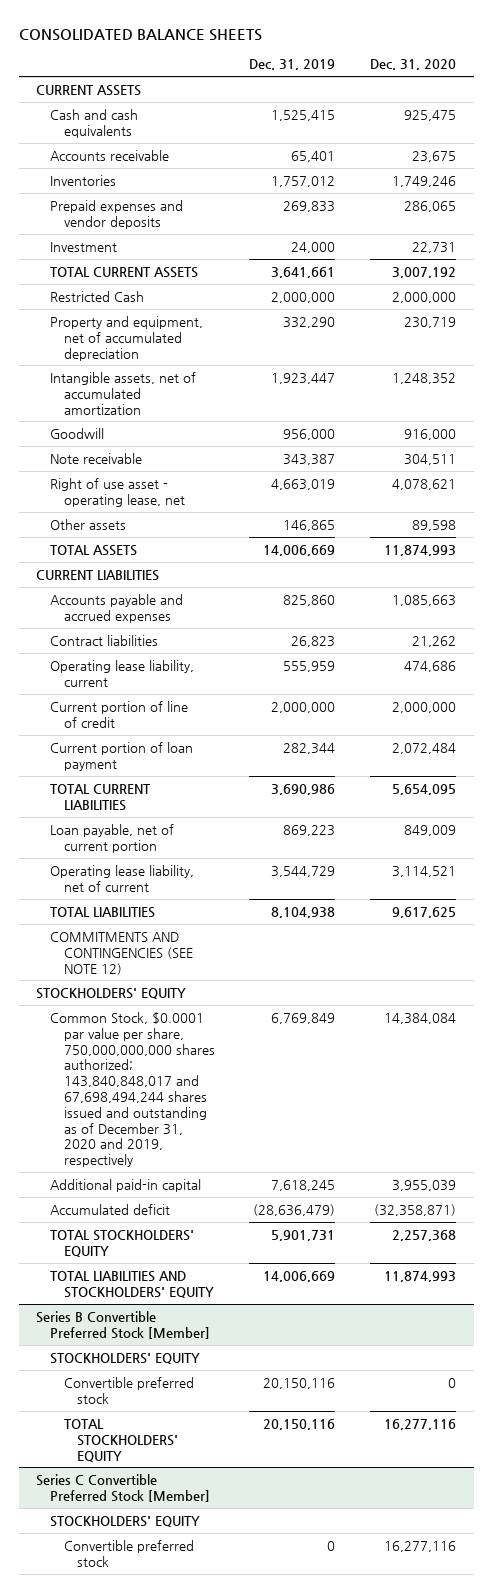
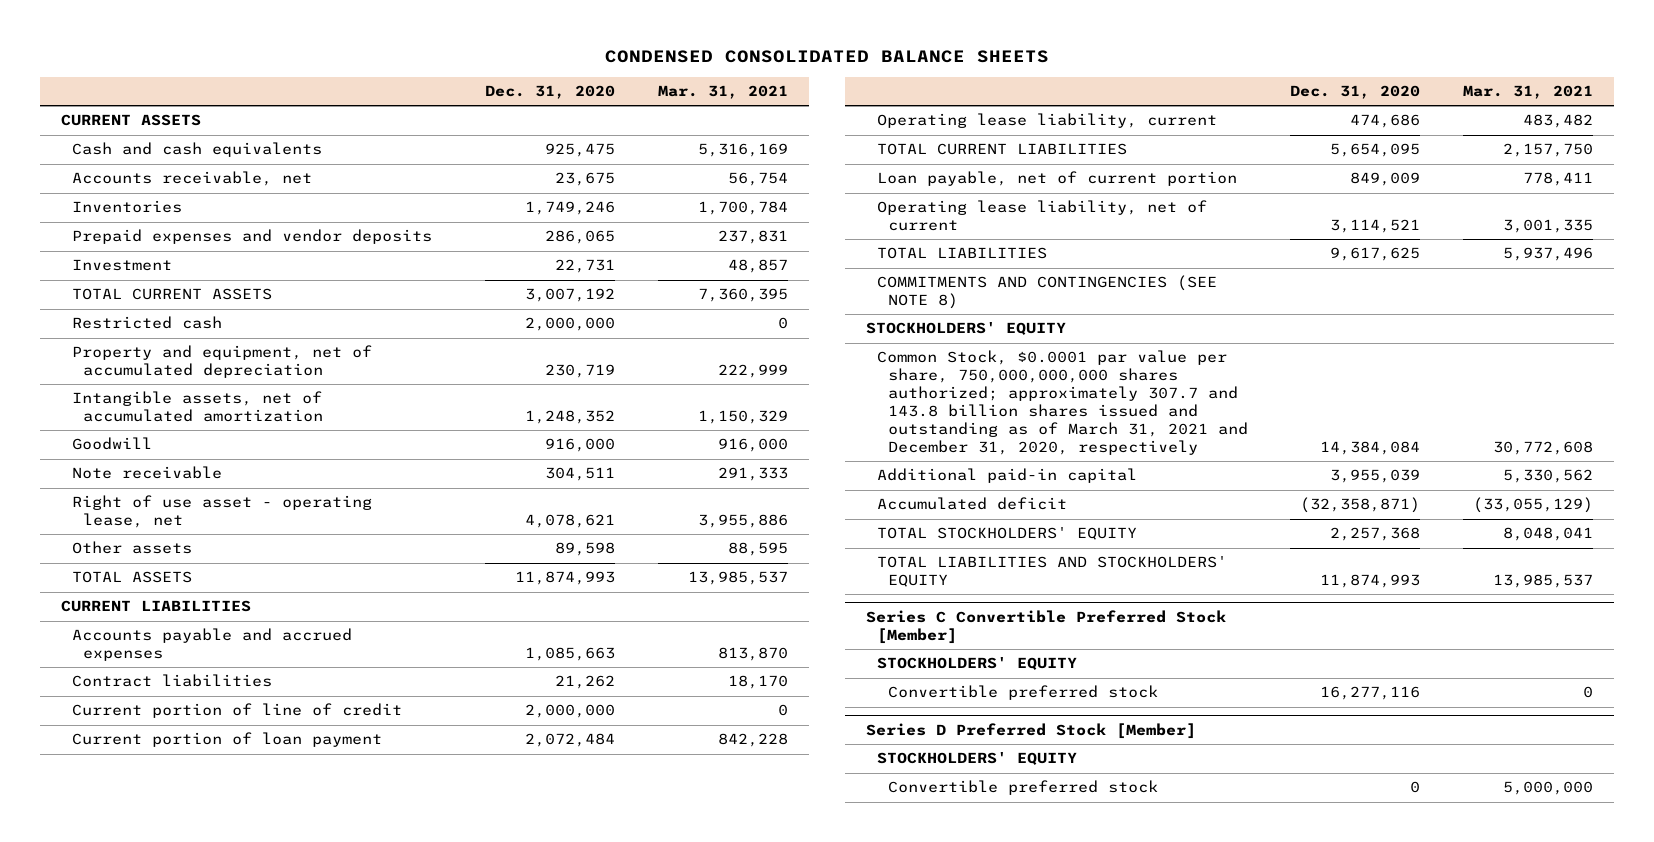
- CONSOLIDATED BALANCE SHEETS
+ CONDENSED CONSOLIDATED BALANCE SHEETS
- | Dec. 31, 2019 | Dec. 31, 2020
+ | Dec. 31, 2020 | Mar. 31, 2021
- Accounts receivable | 65,401 | 23,675
+ Accounts receivable, net | 23,675 | 56,754
- Restricted Cash | 2,000,000 | 2,000,000
+ Restricted cash | 2,000,000 | 0
moved down: Operating lease liability, current | 474,686 | 483,482
- COMMITMENTS AND CONTINGENCIES (SEE NOTE 12)
+ COMMITMENTS AND CONTINGENCIES (SEE NOTE 8)
- Common Stock, $0.0001 par value per share, 750,000,000,000 shares authorized; 143,840,848,017 and 67,698,494,244 shares issued and outstanding as of December 31, 2020 and 2019, respectively | 6,769,849 | 14,384,084
+ Common Stock, $0.0001 par value per share, 750,000,000,000 shares authorized; approximately 307.7 and 143.8 billion shares issued and outstanding as of March 31, 2021 and December 31, 2020, respectively | 14,384,084 | 30,772,608
- Series B Convertible Preferred Stock [Member]
- STOCKHOLDERS' EQUITY
- Convertible preferred stock | 20,150,116 | 0
- TOTAL STOCKHOLDERS' EQUITY | 20,150,116 | 16,277,116
+ Series D Preferred Stock [Member]
+ STOCKHOLDERS' EQUITY
+ Convertible preferred stock | 0 | 5,000,000

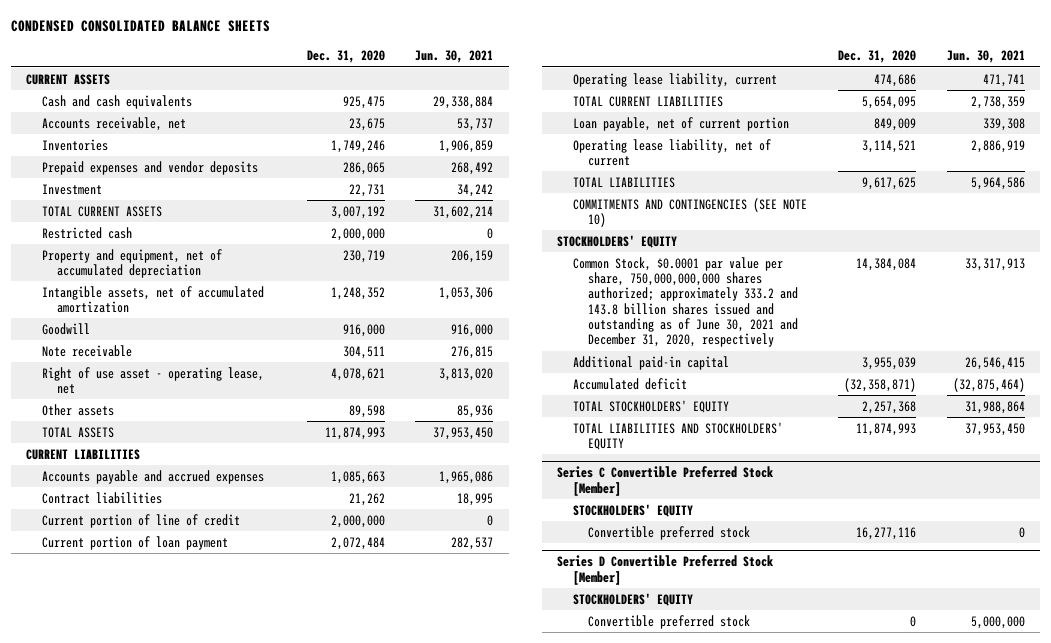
- | Dec. 31, 2020 | Mar. 31, 2021
+ | Dec. 31, 2020 | Jun. 30, 2021
- COMMITMENTS AND CONTINGENCIES (SEE NOTE 8)
+ COMMITMENTS AND CONTINGENCIES (SEE NOTE 10)
- Common Stock, $0.0001 par value per share, 750,000,000,000 shares authorized; approximately 307.7 and 143.8 billion shares issued and outstanding as of March 31, 2021 and December 31, 2020, respectively | 14,384,084 | 30,772,608
+ Common Stock, $0.0001 par value per share, 750,000,000,000 shares authorized; approximately 333.2 and 143.8 billion shares issued and outstanding as of June 30, 2021 and December 31, 2020, respectively | 14,384,084 | 33,317,913
- Series D Preferred Stock [Member]
+ Series D Convertible Preferred Stock [Member]

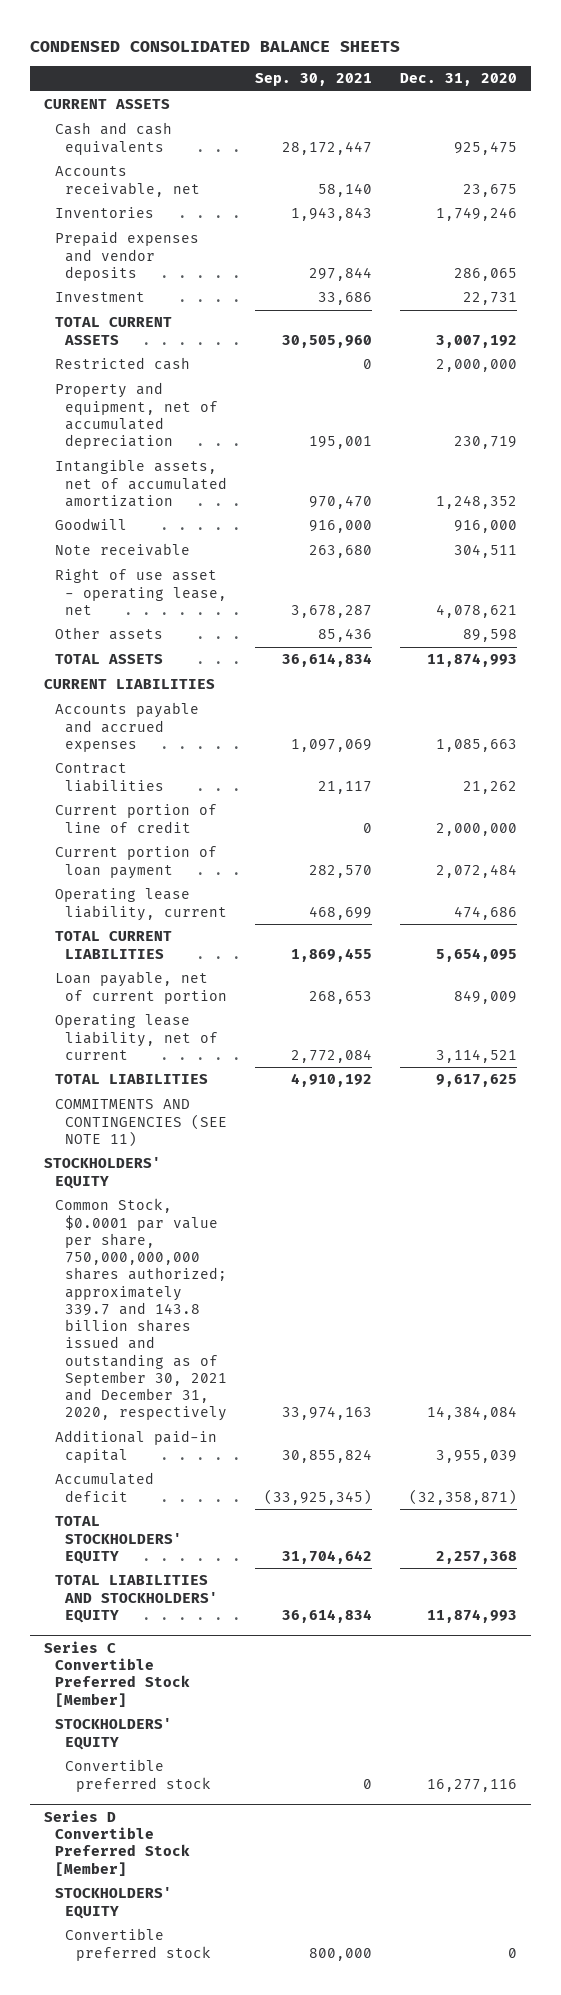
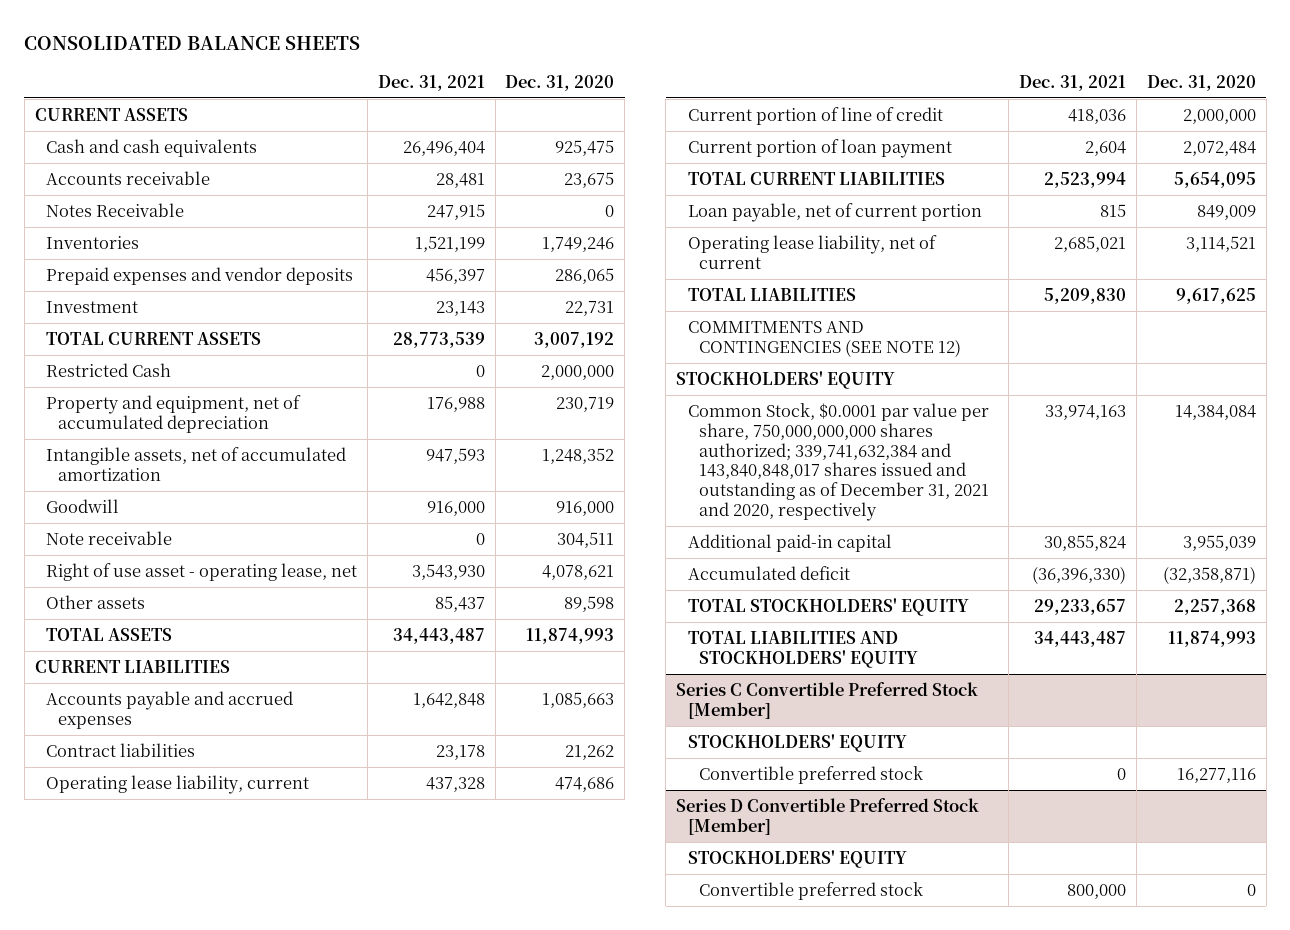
- CONDENSED CONSOLIDATED BALANCE SHEETS
+ CONSOLIDATED BALANCE SHEETS
- | Sep. 30, 2021 | Dec. 31, 2020
+ | Dec. 31, 2021 | Dec. 31, 2020
- Accounts receivable, net | 58,140 | 23,675
+ Accounts receivable | 28,481 | 23,675
+ Notes Receivable | 247,915 | 0
- Restricted cash | 0 | 2,000,000
+ Restricted Cash | 0 | 2,000,000
moved up: Operating lease liability, current | 437,328 | 474,686
- COMMITMENTS AND CONTINGENCIES (SEE NOTE 11)
+ COMMITMENTS AND CONTINGENCIES (SEE NOTE 12)
- Common Stock, $0.0001 par value per share, 750,000,000,000 shares authorized; approximately 339.7 and 143.8 billion shares issued and outstanding as of September 30, 2021 and December 31, 2020, respectively | 33,974,163 | 14,384,084
+ Common Stock, $0.0001 par value per share, 750,000,000,000 shares authorized; 339,741,632,384 and 143,840,848,017 shares issued and outstanding as of December 31, 2021 and 2020, respectively | 33,974,163 | 14,384,084

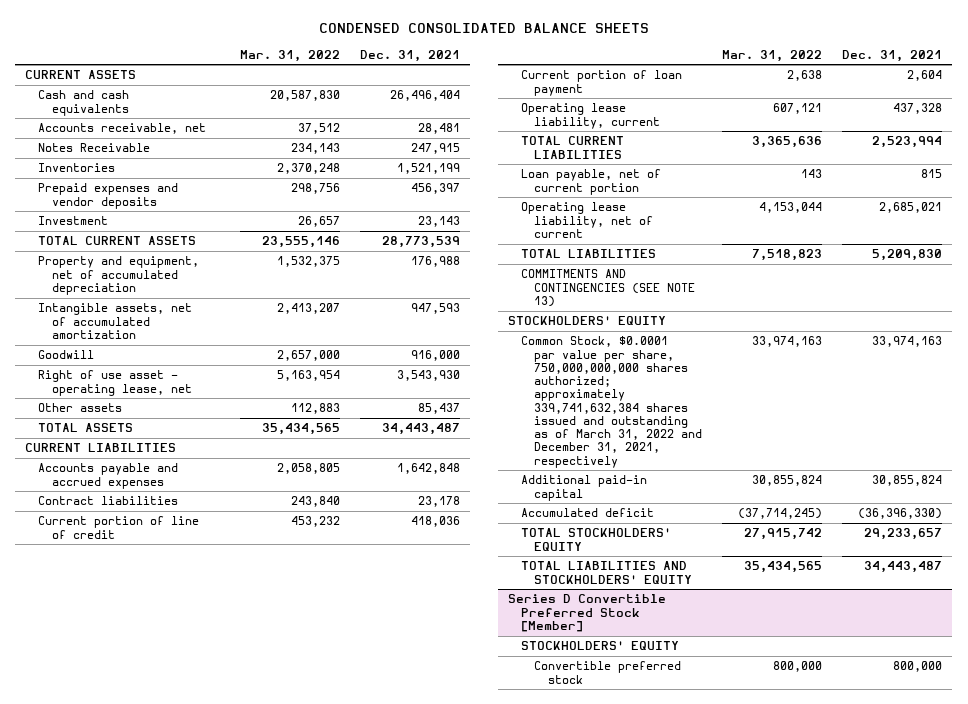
- CONSOLIDATED BALANCE SHEETS
+ CONDENSED CONSOLIDATED BALANCE SHEETS
- | Dec. 31, 2021 | Dec. 31, 2020
+ | Mar. 31, 2022 | Dec. 31, 2021
- Accounts receivable | 28,481 | 23,675
+ Accounts receivable, net | 37,512 | 28,481
- Restricted Cash | 0 | 2,000,000
- Note receivable | 0 | 304,511
moved down: Operating lease liability, current | 607,121 | 437,328
- COMMITMENTS AND CONTINGENCIES (SEE NOTE 12)
+ COMMITMENTS AND CONTINGENCIES (SEE NOTE 13)
- Common Stock, $0.0001 par value per share, 750,000,000,000 shares authorized; 339,741,632,384 and 143,840,848,017 shares issued and outstanding as of December 31, 2021 and 2020, respectively | 33,974,163 | 14,384,084
+ Common Stock, $0.0001 par value per share, 750,000,000,000 shares authorized; approximately 339,741,632,384 shares issued and outstanding as of March 31, 2022 and December 31, 2021, respectively | 33,974,163 | 33,974,163
- Series C Convertible Preferred Stock [Member]
- STOCKHOLDERS' EQUITY
- Convertible preferred stock | 0 | 16,277,116

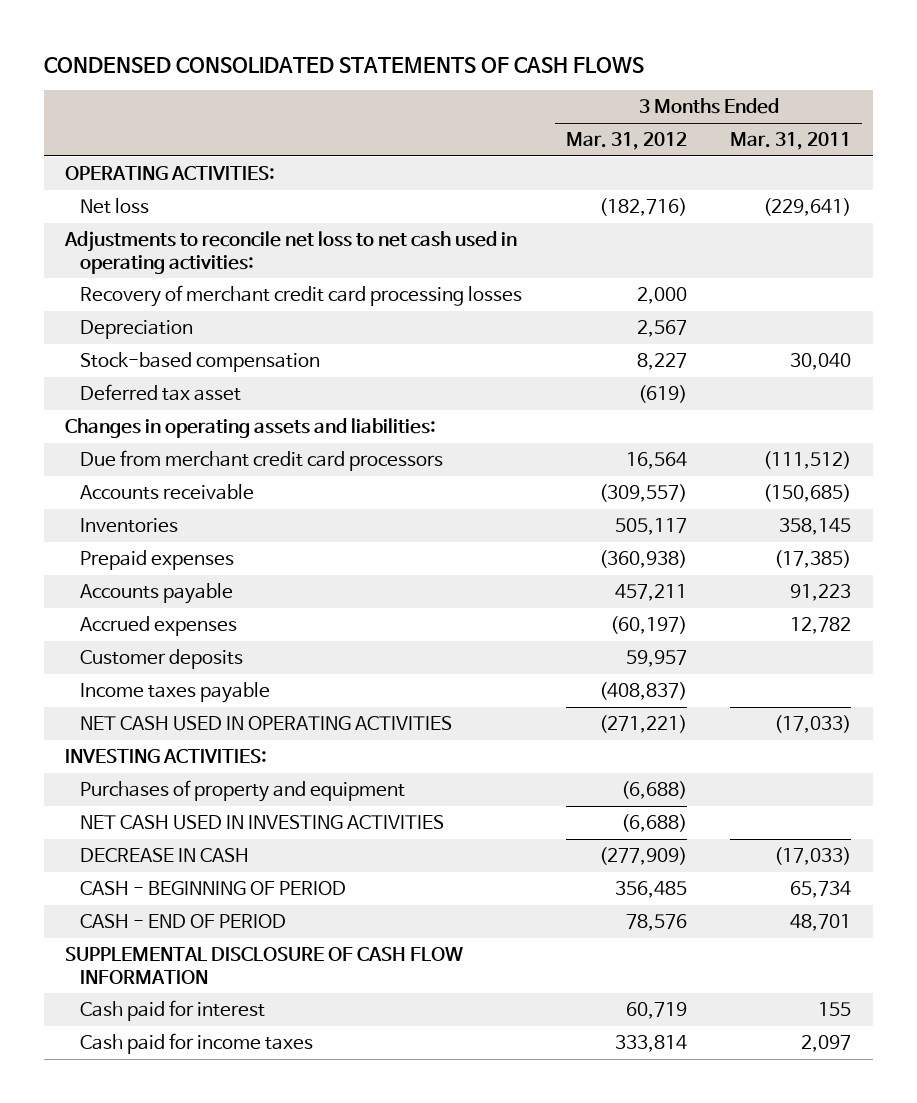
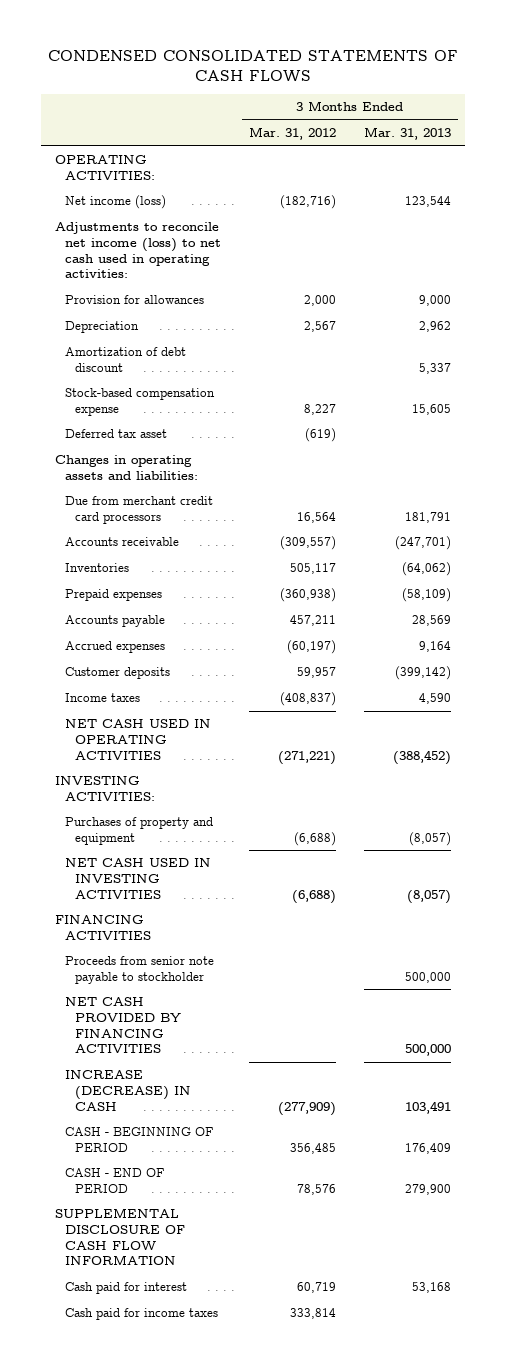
- | 3 Months Ended Mar. 31, 2012 | 3 Months Ended Mar. 31, 2011
+ | 3 Months Ended Mar. 31, 2012 | 3 Months Ended Mar. 31, 2013
- Net loss | (182,716) | (229,641)
- Adjustments to reconcile net loss to net cash used in operating activities:
- Recovery of merchant credit card processing losses | 2,000 |
+ Net income (loss) | (182,716) | 123,544
+ Adjustments to reconcile net income (loss) to net cash used in operating activities:
+ Provision for allowances | 2,000 | 9,000
- Stock-based compensation | 8,227 | 30,040
+ Amortization of debt discount | | 5,337
+ Stock-based compensation expense | 8,227 | 15,605
- Income taxes payable | (408,837) |
+ Income taxes | (408,837) | 4,590
- DECREASE IN CASH | (277,909) | (17,033)
+ FINANCING ACTIVITIES
+ Proceeds from senior note payable to stockholder | | 500,000
+ NET CASH PROVIDED BY FINANCING ACTIVITIES | | 500,000
+ INCREASE (DECREASE) IN CASH | (277,909) | 103,491

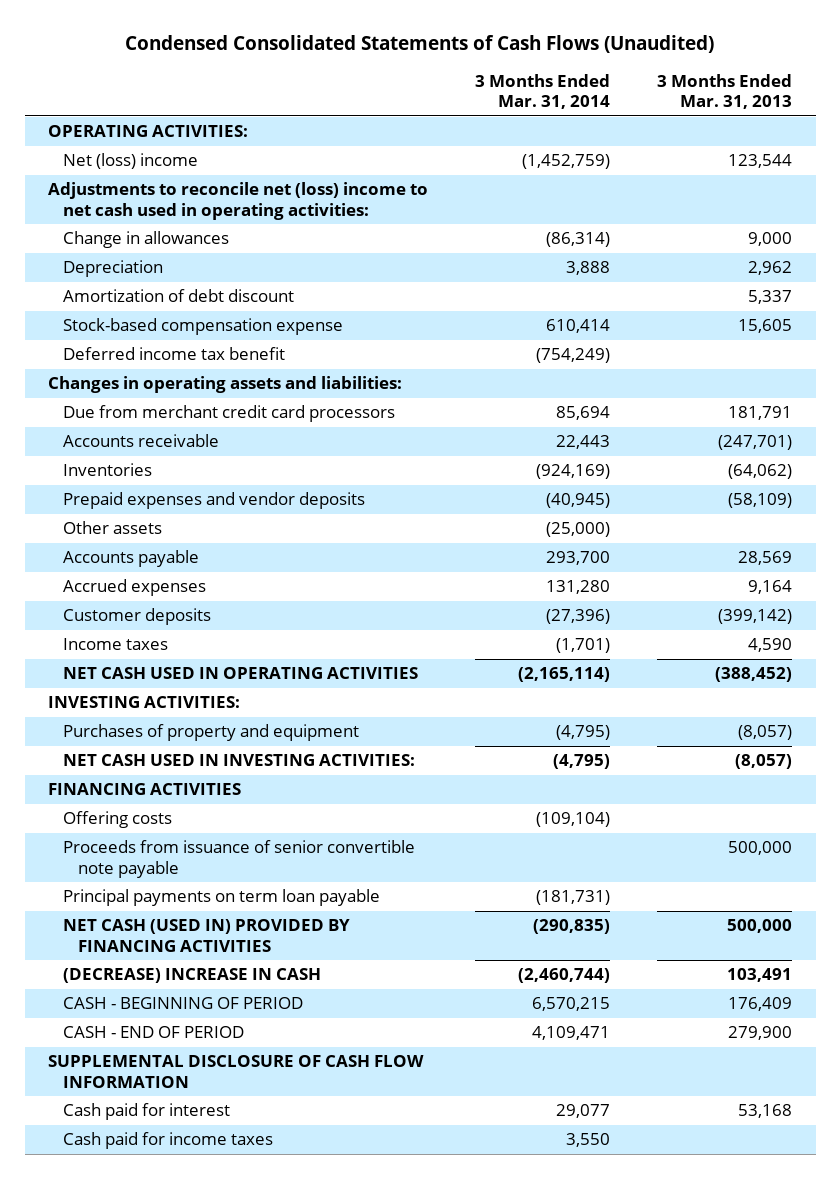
- CONDENSED CONSOLIDATED STATEMENTS OF CASH FLOWS
+ Condensed Consolidated Statements of Cash Flows (Unaudited)
- | 3 Months Ended Mar. 31, 2012 | 3 Months Ended Mar. 31, 2013
+ | 3 Months Ended Mar. 31, 2014 | 3 Months Ended Mar. 31, 2013
- Net income (loss) | (182,716) | 123,544
- Adjustments to reconcile net income (loss) to net cash used in operating activities:
- Provision for allowances | 2,000 | 9,000
+ Net (loss) income | (1,452,759) | 123,544
+ Adjustments to reconcile net (loss) income to net cash used in operating activities:
+ Change in allowances | (86,314) | 9,000
- Deferred tax asset | (619) |
+ Deferred income tax benefit | (754,249) |
- Prepaid expenses | (360,938) | (58,109)
+ Prepaid expenses and vendor deposits | (40,945) | (58,109)
+ Other assets | (25,000) |
- NET CASH USED IN INVESTING ACTIVITIES | (6,688) | (8,057)
+ NET CASH USED IN INVESTING ACTIVITIES: | (4,795) | (8,057)
- Proceeds from senior note payable to stockholder | | 500,000
- NET CASH PROVIDED BY FINANCING ACTIVITIES | | 500,000
- INCREASE (DECREASE) IN CASH | (277,909) | 103,491
+ Offering costs | (109,104) |
+ Proceeds from issuance of senior convertible note payable | | 500,000
+ Principal payments on term loan payable | (181,731) |
+ NET CASH (USED IN) PROVIDED BY FINANCING ACTIVITIES | (290,835) | 500,000
+ (DECREASE) INCREASE IN CASH | (2,460,744) | 103,491

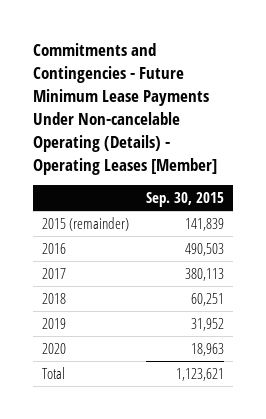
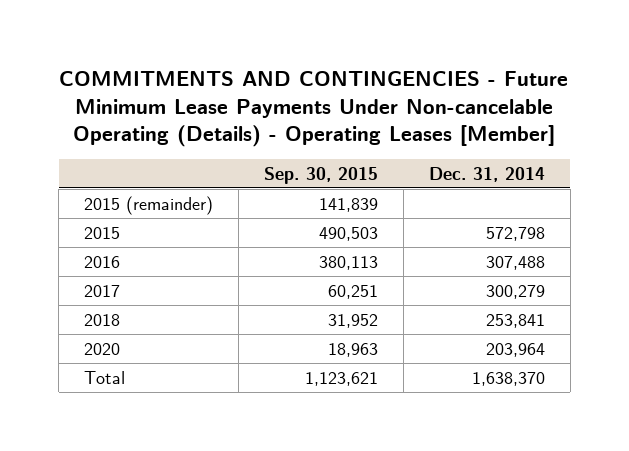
- Commitments and Contingencies - Future Minimum Lease Payments Under Non-cancelable Operating (Details) - Operating Leases [Member]
+ COMMITMENTS AND CONTINGENCIES - Future Minimum Lease Payments Under Non-cancelable Operating (Details) - Operating Leases [Member]
- | Sep. 30, 2015
+ | Sep. 30, 2015 | Dec. 31, 2014
- 2016 | 490,503
- 2017 | 380,113
- 2018 | 60,251
- 2019 | 31,952
+ 2015 | 490,503 | 572,798
+ 2016 | 380,113 | 307,488
+ 2017 | 60,251 | 300,279
+ 2018 | 31,952 | 253,841

